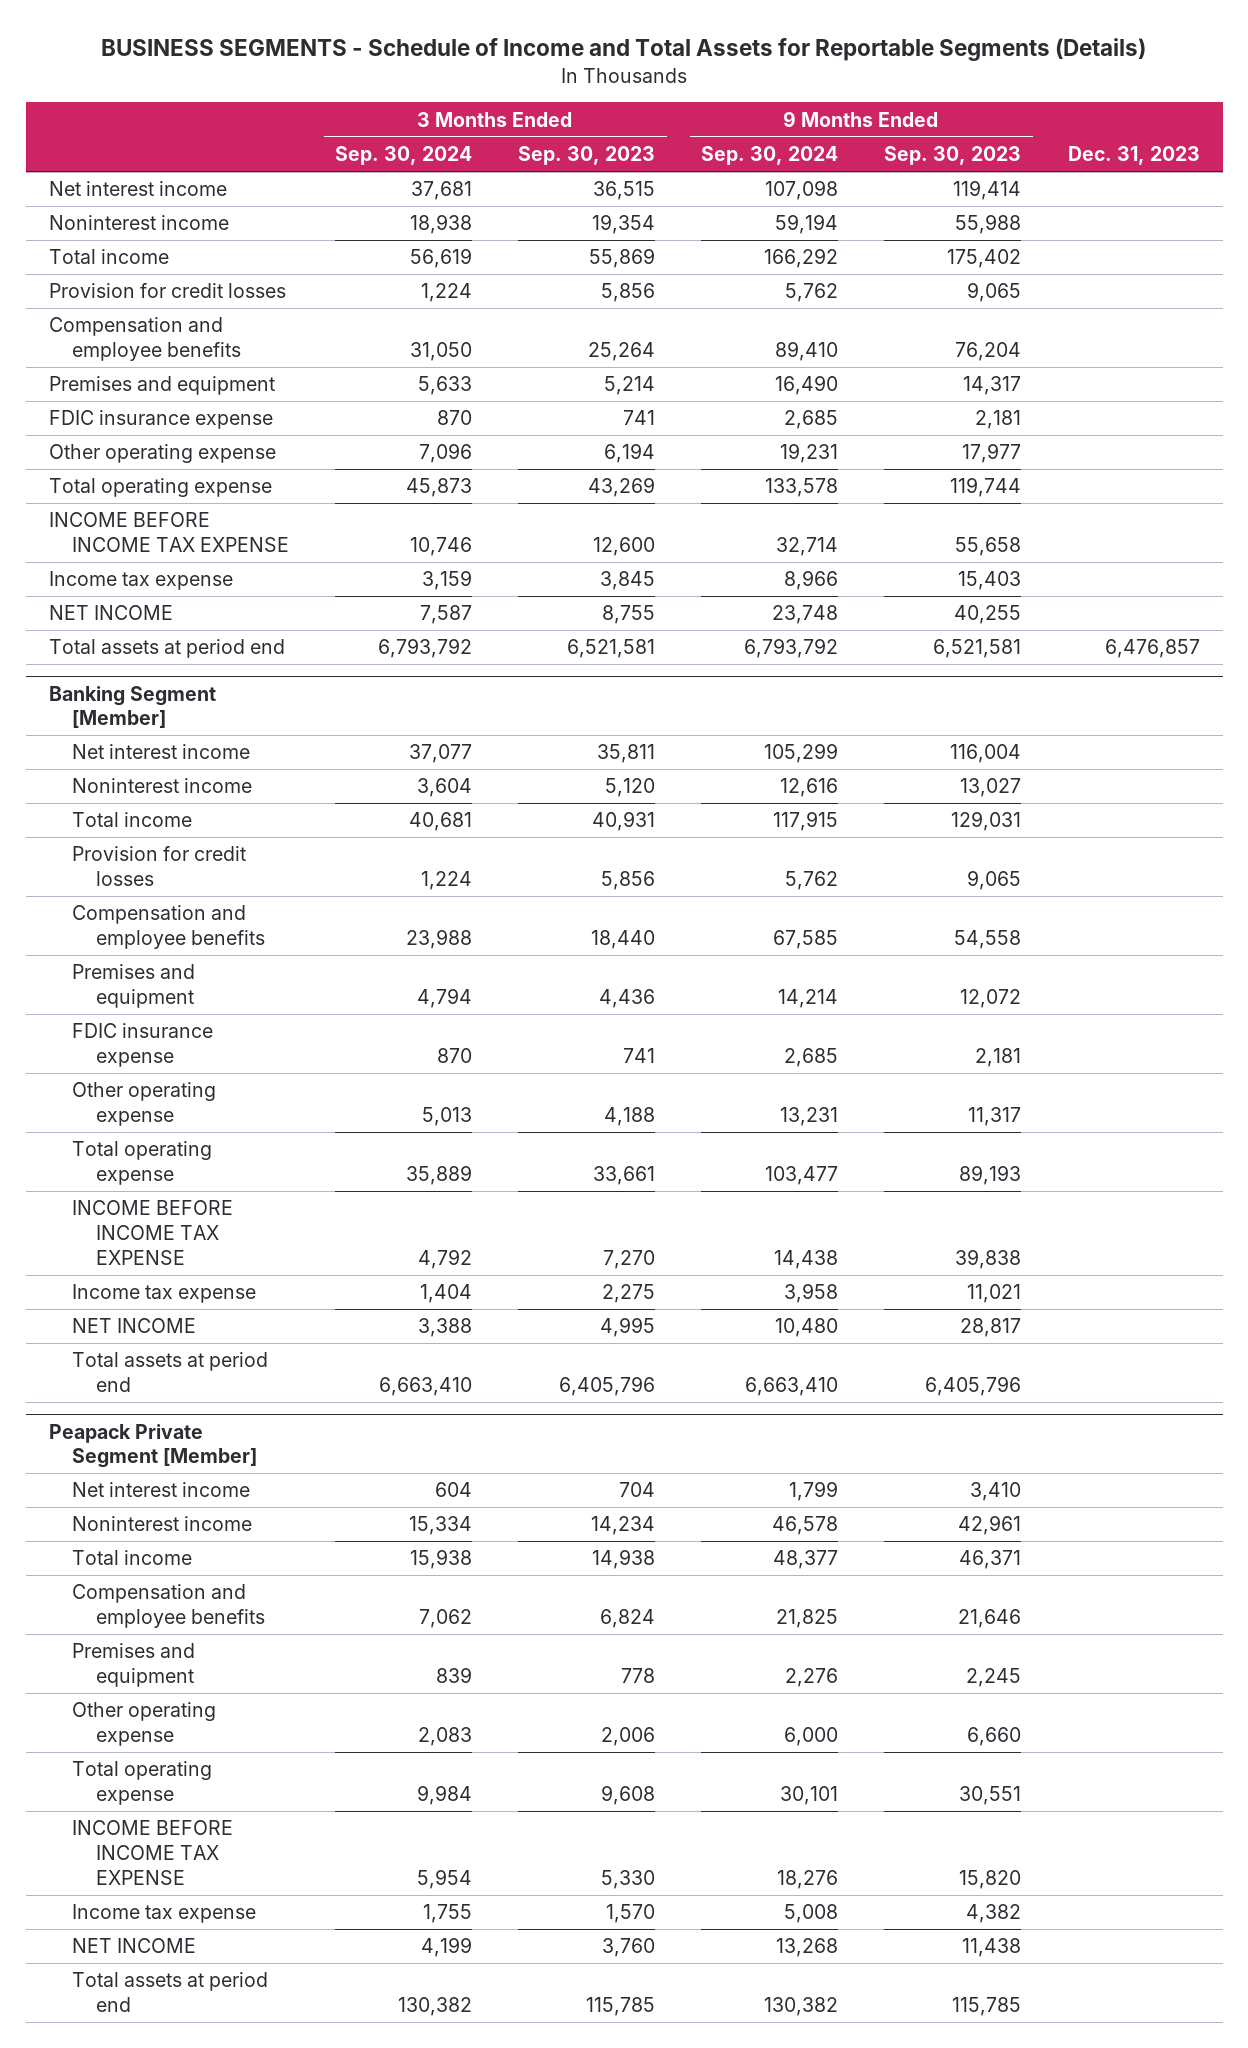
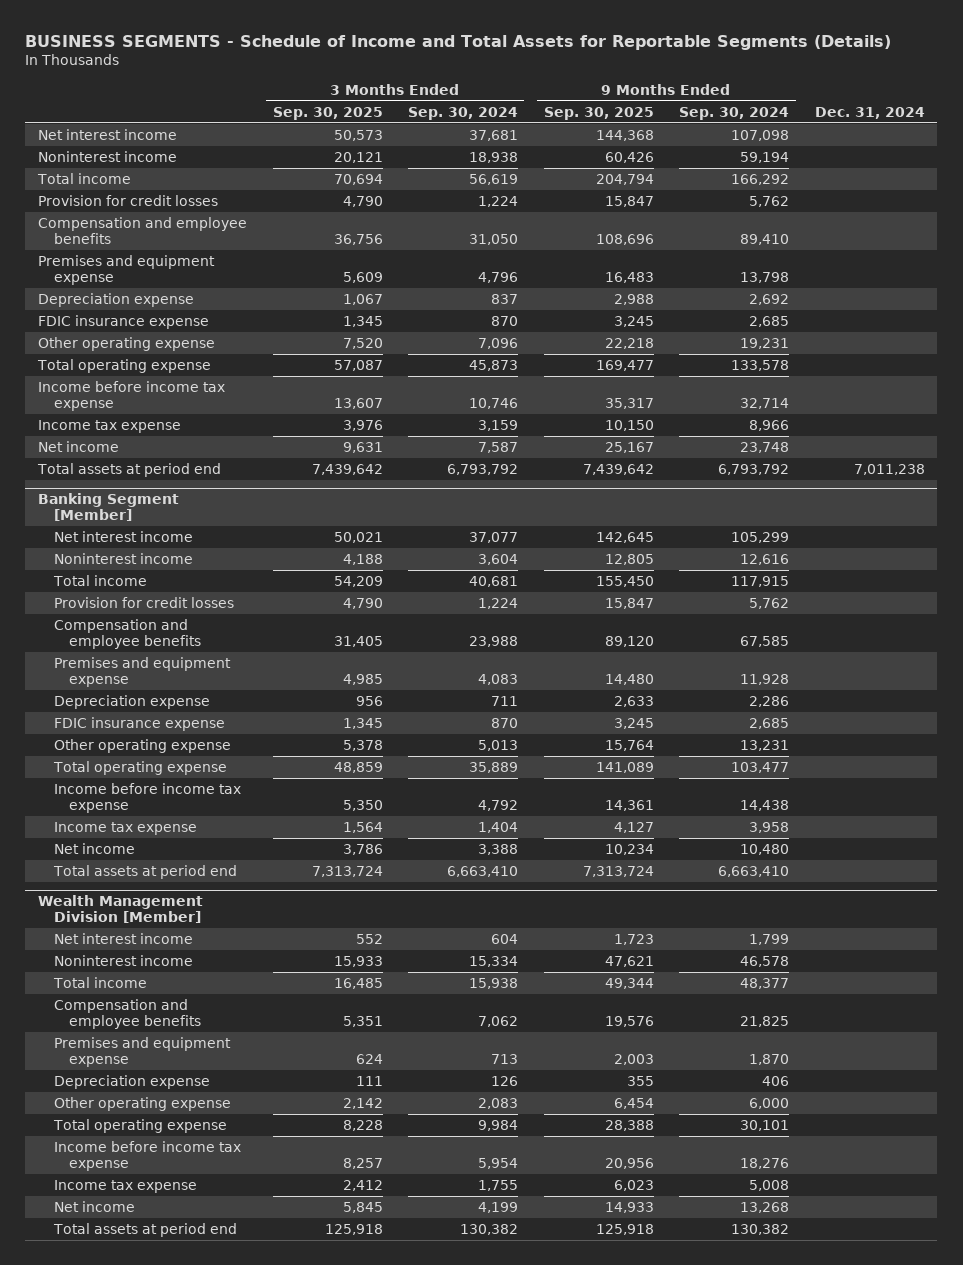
- | 3 Months Ended Sep. 30, 2024 | 3 Months Ended Sep. 30, 2023 | 9 Months Ended Sep. 30, 2024 | 9 Months Ended Sep. 30, 2023 | Dec. 31, 2023
+ | 3 Months Ended Sep. 30, 2025 | 3 Months Ended Sep. 30, 2024 | 9 Months Ended Sep. 30, 2025 | 9 Months Ended Sep. 30, 2024 | Dec. 31, 2024
- Premises and equipment | 5,633 | 5,214 | 16,490 | 14,317 |
+ Premises and equipment expense | 5,609 | 4,796 | 16,483 | 13,798 |
+ Depreciation expense | 1,067 | 837 | 2,988 | 2,692 |
- INCOME BEFORE INCOME TAX EXPENSE | 10,746 | 12,600 | 32,714 | 55,658 |
+ Income before income tax expense | 13,607 | 10,746 | 35,317 | 32,714 |
- NET INCOME | 7,587 | 8,755 | 23,748 | 40,255 |
+ Net income | 9,631 | 7,587 | 25,167 | 23,748 |
@ Banking Segment [Member]
- Premises and equipment | 4,794 | 4,436 | 14,214 | 12,072 |
+ Premises and equipment expense | 4,985 | 4,083 | 14,480 | 11,928 |
+ Depreciation expense | 956 | 711 | 2,633 | 2,286 |
- INCOME BEFORE INCOME TAX EXPENSE | 4,792 | 7,270 | 14,438 | 39,838 |
+ Income before income tax expense | 5,350 | 4,792 | 14,361 | 14,438 |
- NET INCOME | 3,388 | 4,995 | 10,480 | 28,817 |
+ Net income | 3,786 | 3,388 | 10,234 | 10,480 |
- Peapack Private Segment [Member]
+ Wealth Management Division [Member]
- Premises and equipment | 839 | 778 | 2,276 | 2,245 |
+ Premises and equipment expense | 624 | 713 | 2,003 | 1,870 |
+ Depreciation expense | 111 | 126 | 355 | 406 |
- INCOME BEFORE INCOME TAX EXPENSE | 5,954 | 5,330 | 18,276 | 15,820 |
+ Income before income tax expense | 8,257 | 5,954 | 20,956 | 18,276 |
- NET INCOME | 4,199 | 3,760 | 13,268 | 11,438 |
+ Net income | 5,845 | 4,199 | 14,933 | 13,268 |

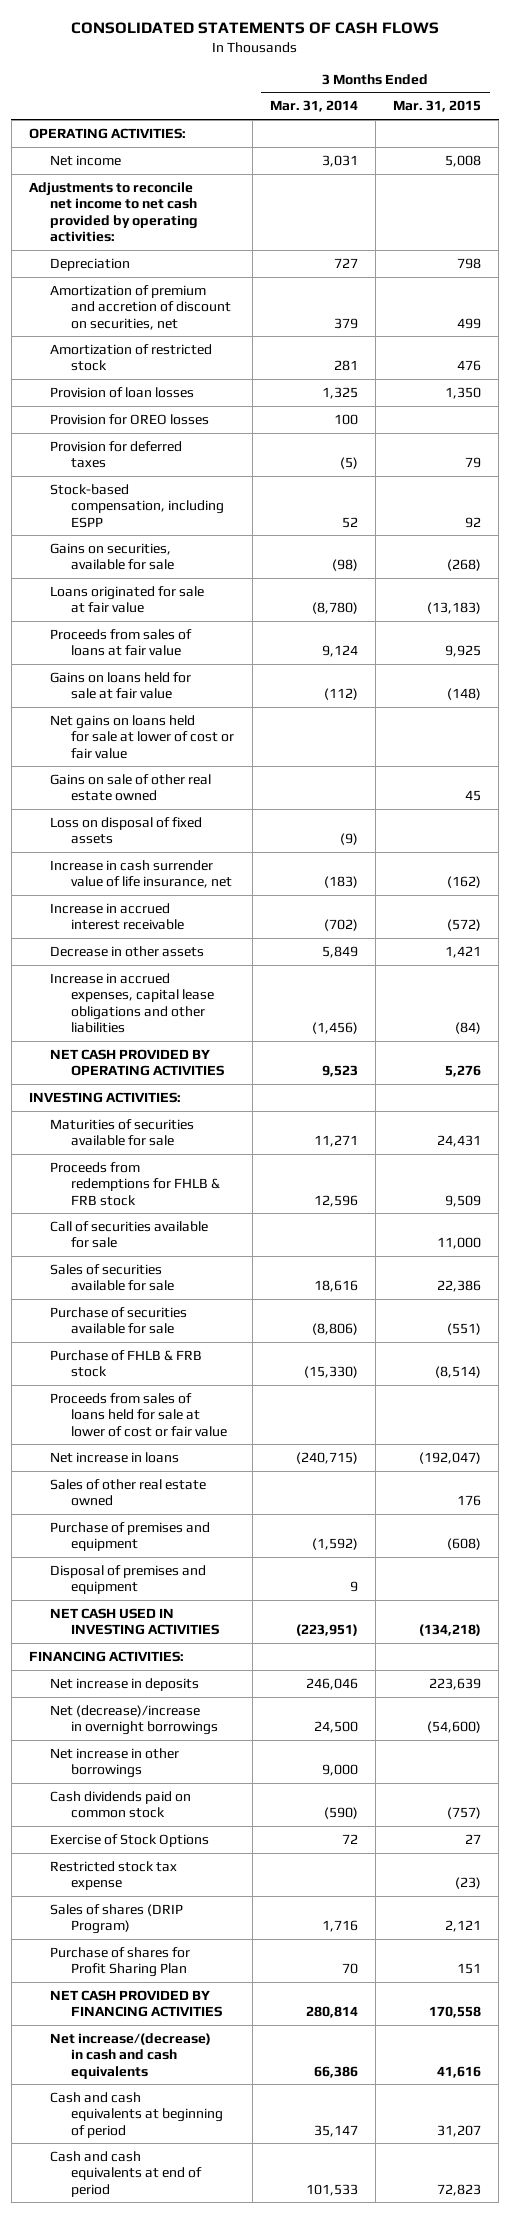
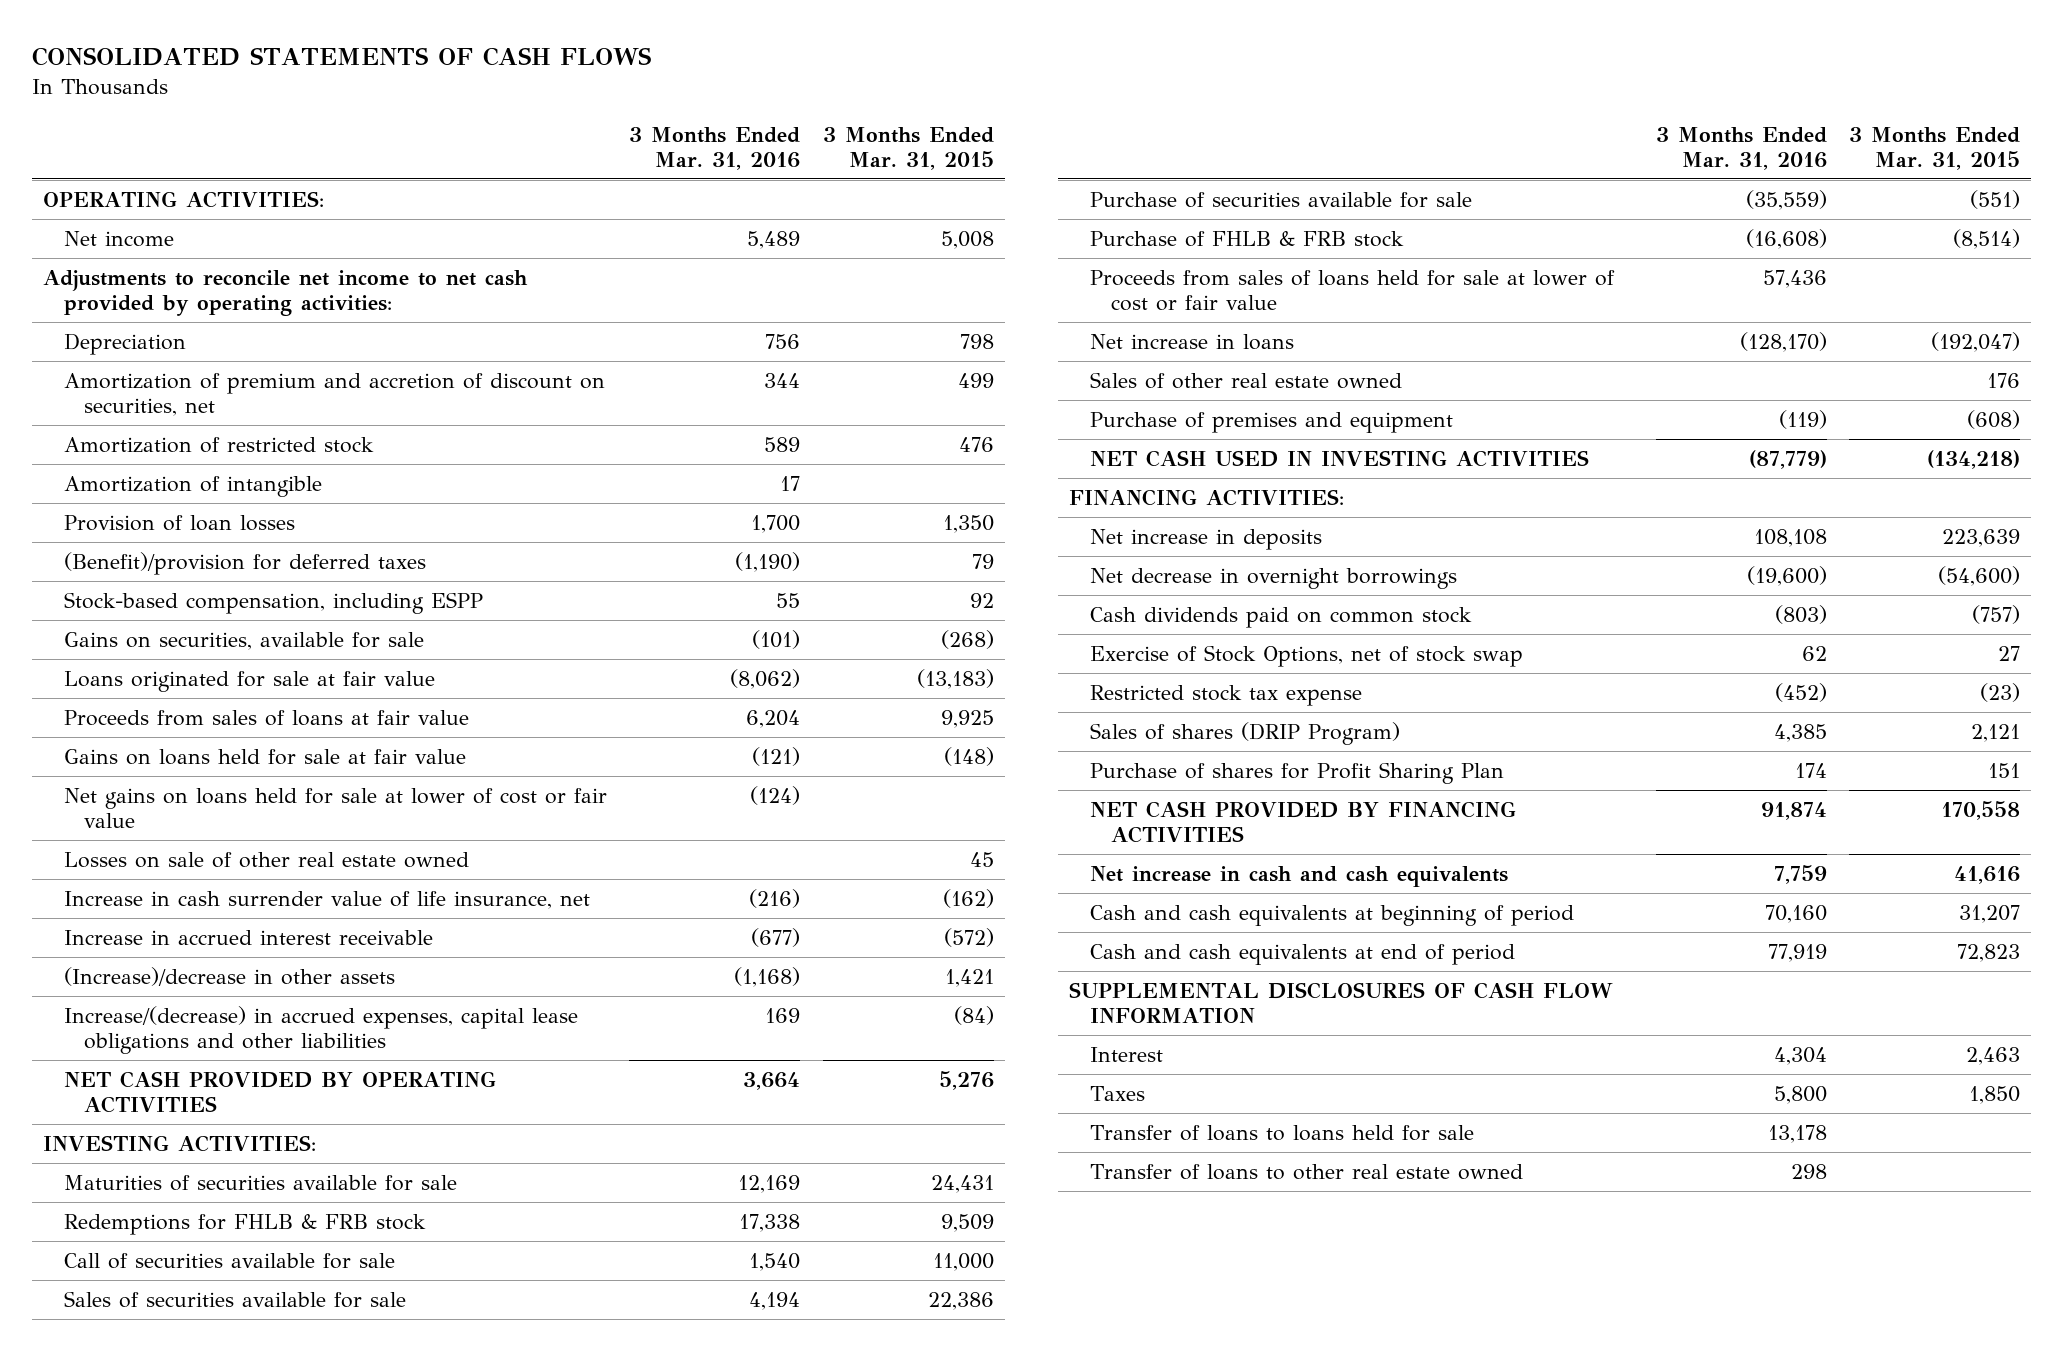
- | 3 Months Ended Mar. 31, 2014 | 3 Months Ended Mar. 31, 2015
+ | 3 Months Ended Mar. 31, 2016 | 3 Months Ended Mar. 31, 2015
+ Amortization of intangible | 17 |
- Provision for OREO losses | 100 |
- Provision for deferred taxes | (5) | 79
+ (Benefit)/provision for deferred taxes | (1,190) | 79
- Gains on sale of other real estate owned | | 45
- Loss on disposal of fixed assets | (9) |
+ Losses on sale of other real estate owned | | 45
- Decrease in other assets | 5,849 | 1,421
- Increase in accrued expenses, capital lease obligations and other liabilities | (1,456) | (84)
+ (Increase)/decrease in other assets | (1,168) | 1,421
+ Increase/(decrease) in accrued expenses, capital lease obligations and other liabilities | 169 | (84)
- Proceeds from redemptions for FHLB & FRB stock | 12,596 | 9,509
+ Redemptions for FHLB & FRB stock | 17,338 | 9,509
- Disposal of premises and equipment | 9 |
- Net (decrease)/increase in overnight borrowings | 24,500 | (54,600)
- Net increase in other borrowings | 9,000 |
+ Net decrease in overnight borrowings | (19,600) | (54,600)
- Exercise of Stock Options | 72 | 27
+ Exercise of Stock Options, net of stock swap | 62 | 27
- Net increase/(decrease) in cash and cash equivalents | 66,386 | 41,616
+ Net increase in cash and cash equivalents | 7,759 | 41,616
+ SUPPLEMENTAL DISCLOSURES OF CASH FLOW INFORMATION
+ Interest | 4,304 | 2,463
+ Taxes | 5,800 | 1,850
+ Transfer of loans to loans held for sale | 13,178 |
+ Transfer of loans to other real estate owned | 298 |

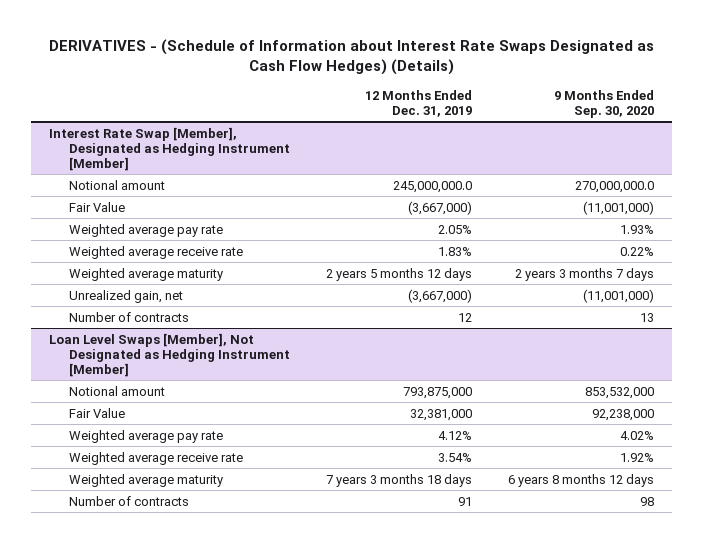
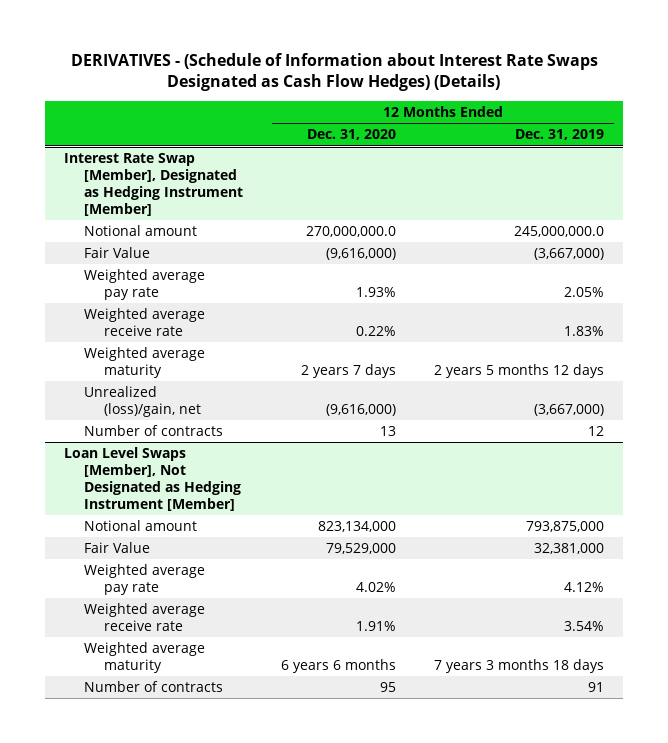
- | 12 Months Ended Dec. 31, 2019 | 9 Months Ended Sep. 30, 2020
+ | 12 Months Ended Dec. 31, 2020 | 12 Months Ended Dec. 31, 2019
@ Interest Rate Swap [Member], Designated as Hedging Instrument [Member]
- Unrealized gain, net | (3,667,000) | (11,001,000)
+ Unrealized (loss)/gain, net | (9,616,000) | (3,667,000)

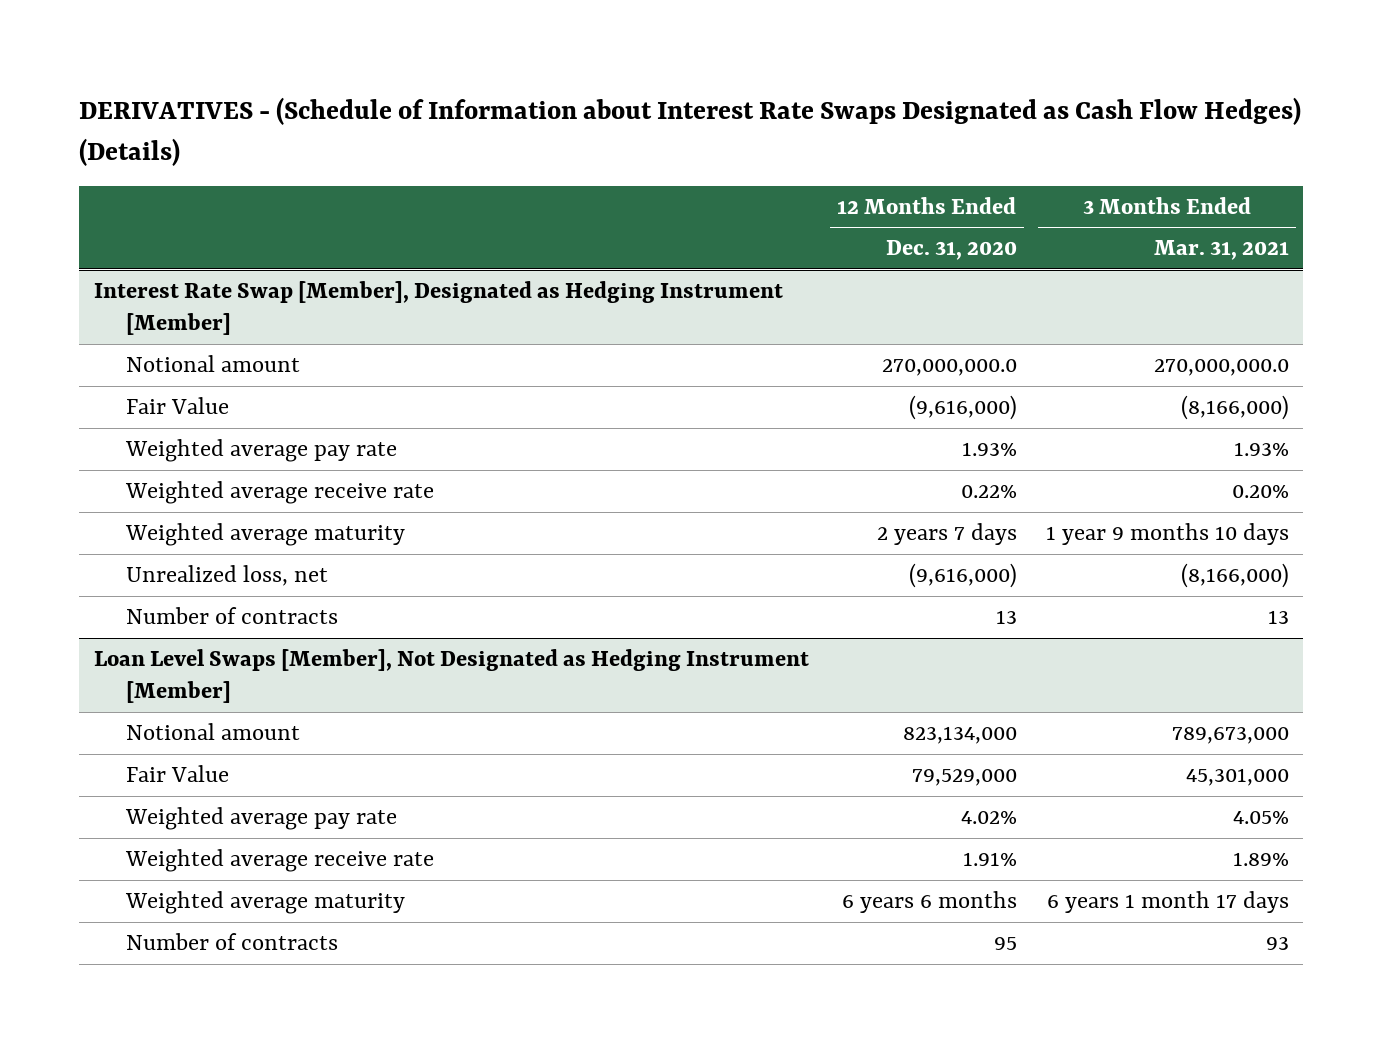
- | 12 Months Ended Dec. 31, 2020 | 12 Months Ended Dec. 31, 2019
+ | 12 Months Ended Dec. 31, 2020 | 3 Months Ended Mar. 31, 2021
@ Interest Rate Swap [Member], Designated as Hedging Instrument [Member]
- Unrealized (loss)/gain, net | (9,616,000) | (3,667,000)
+ Unrealized loss, net | (9,616,000) | (8,166,000)

